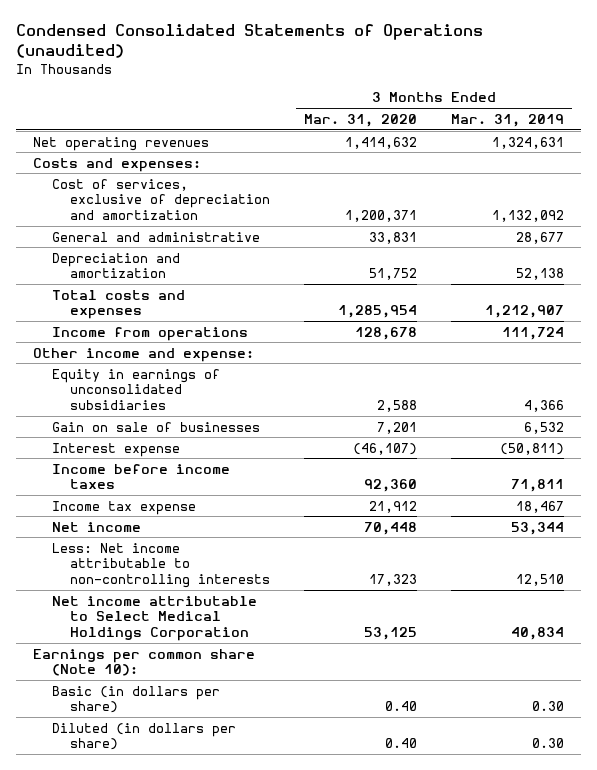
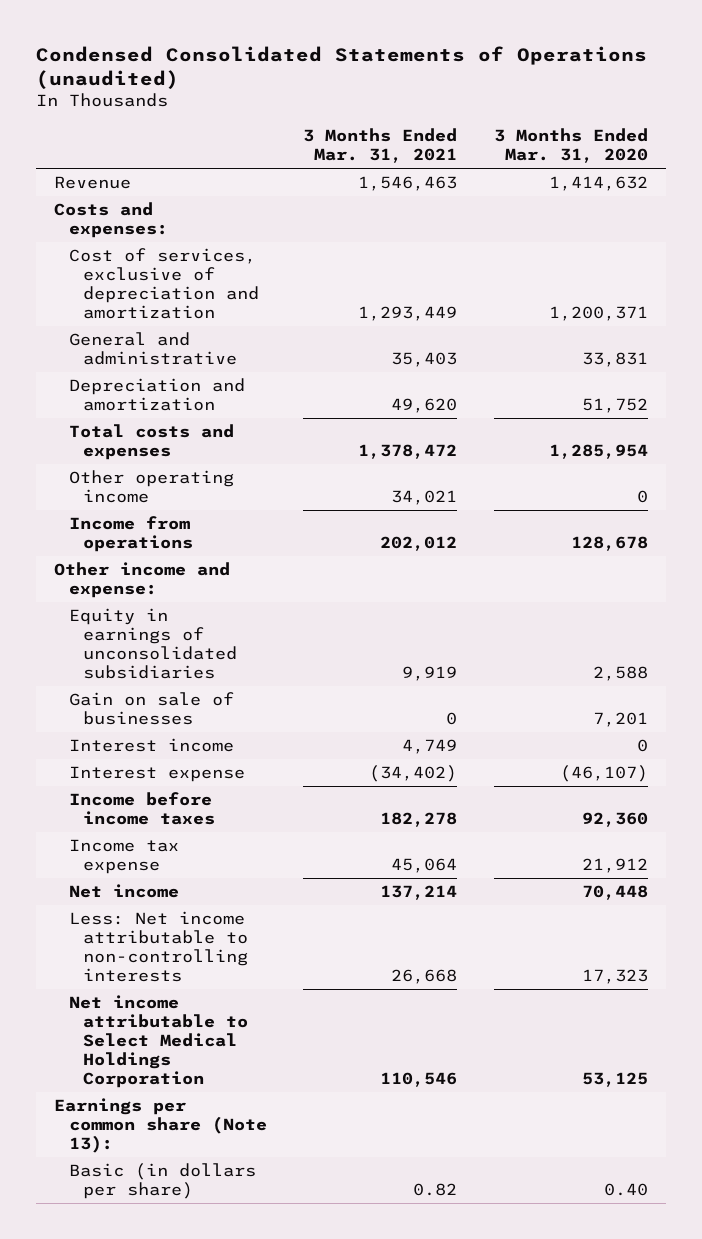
- | 3 Months Ended Mar. 31, 2020 | 3 Months Ended Mar. 31, 2019
+ | 3 Months Ended Mar. 31, 2021 | 3 Months Ended Mar. 31, 2020
- Net operating revenues | 1,414,632 | 1,324,631
+ Revenue | 1,546,463 | 1,414,632
+ Other operating income | 34,021 | 0
+ Interest income | 4,749 | 0
- Earnings per common share (Note 10):
+ Earnings per common share (Note 13):
- Diluted (in dollars per share) | 0.40 | 0.30

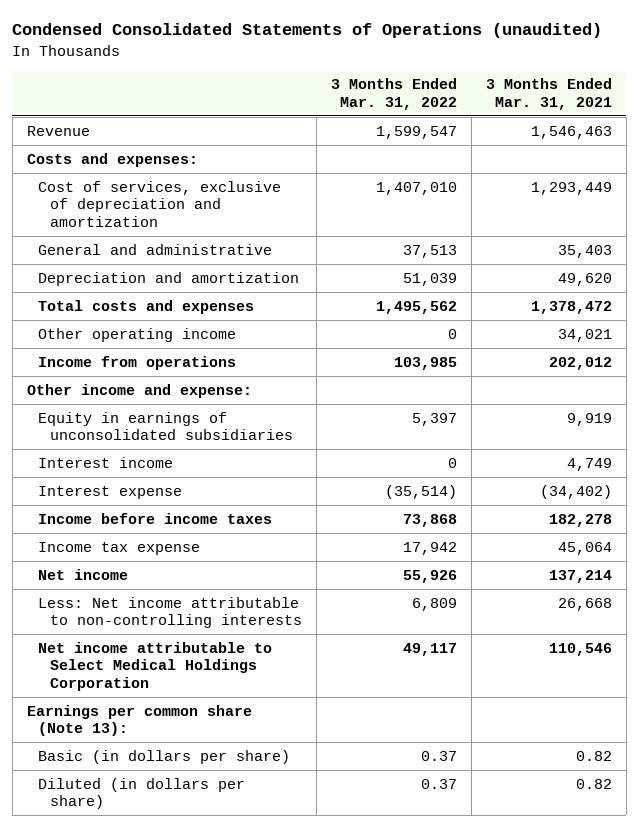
- | 3 Months Ended Mar. 31, 2021 | 3 Months Ended Mar. 31, 2020
+ | 3 Months Ended Mar. 31, 2022 | 3 Months Ended Mar. 31, 2021
- Gain on sale of businesses | 0 | 7,201
+ Diluted (in dollars per share) | 0.37 | 0.82

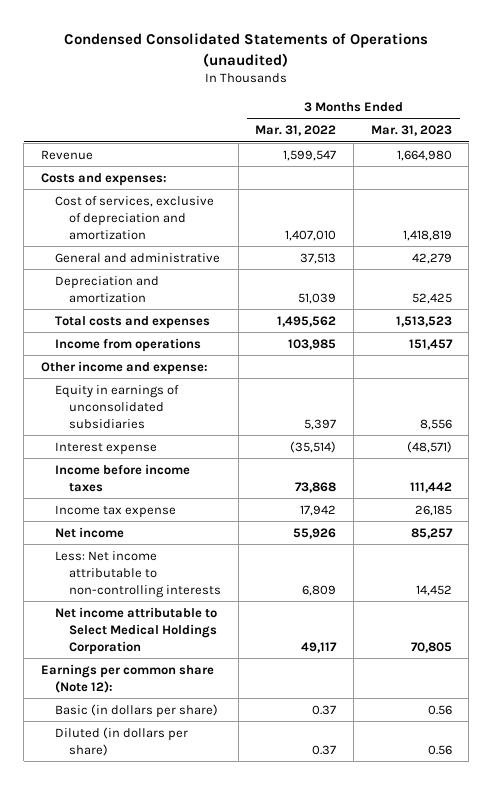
- | 3 Months Ended Mar. 31, 2022 | 3 Months Ended Mar. 31, 2021
+ | 3 Months Ended Mar. 31, 2022 | 3 Months Ended Mar. 31, 2023
- Other operating income | 0 | 34,021
- Interest income | 0 | 4,749
- Earnings per common share (Note 13):
+ Earnings per common share (Note 12):

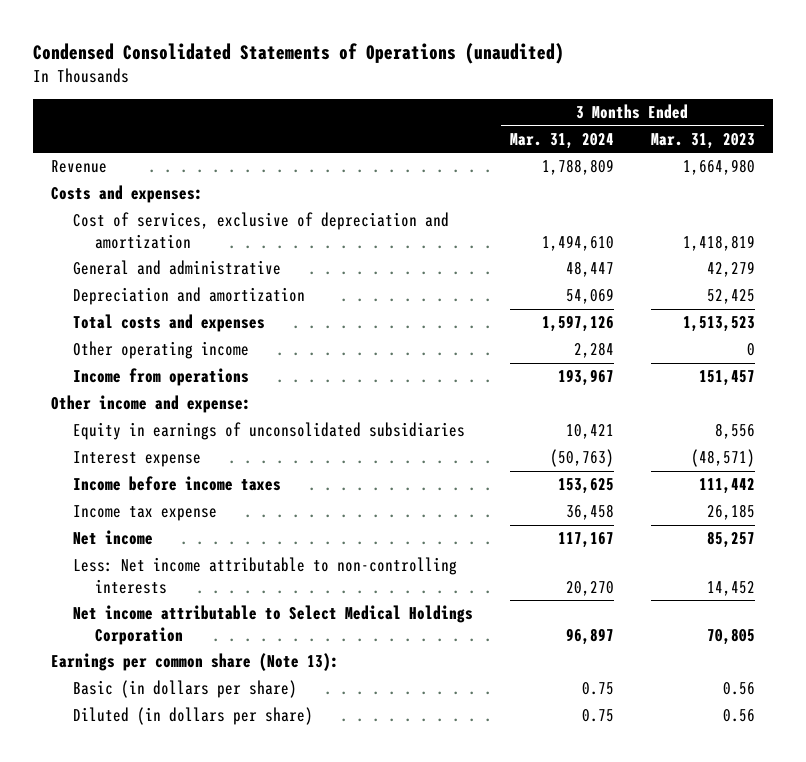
- | 3 Months Ended Mar. 31, 2022 | 3 Months Ended Mar. 31, 2023
+ | 3 Months Ended Mar. 31, 2024 | 3 Months Ended Mar. 31, 2023
+ Other operating income | 2,284 | 0
- Earnings per common share (Note 12):
+ Earnings per common share (Note 13):

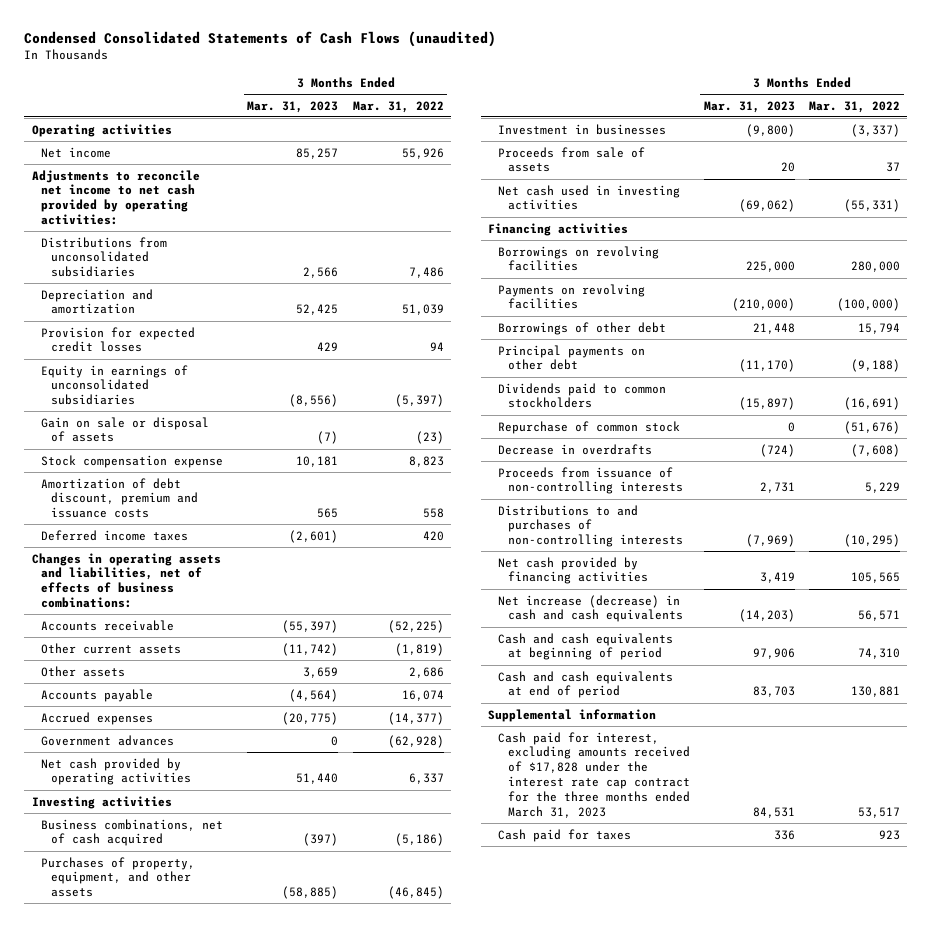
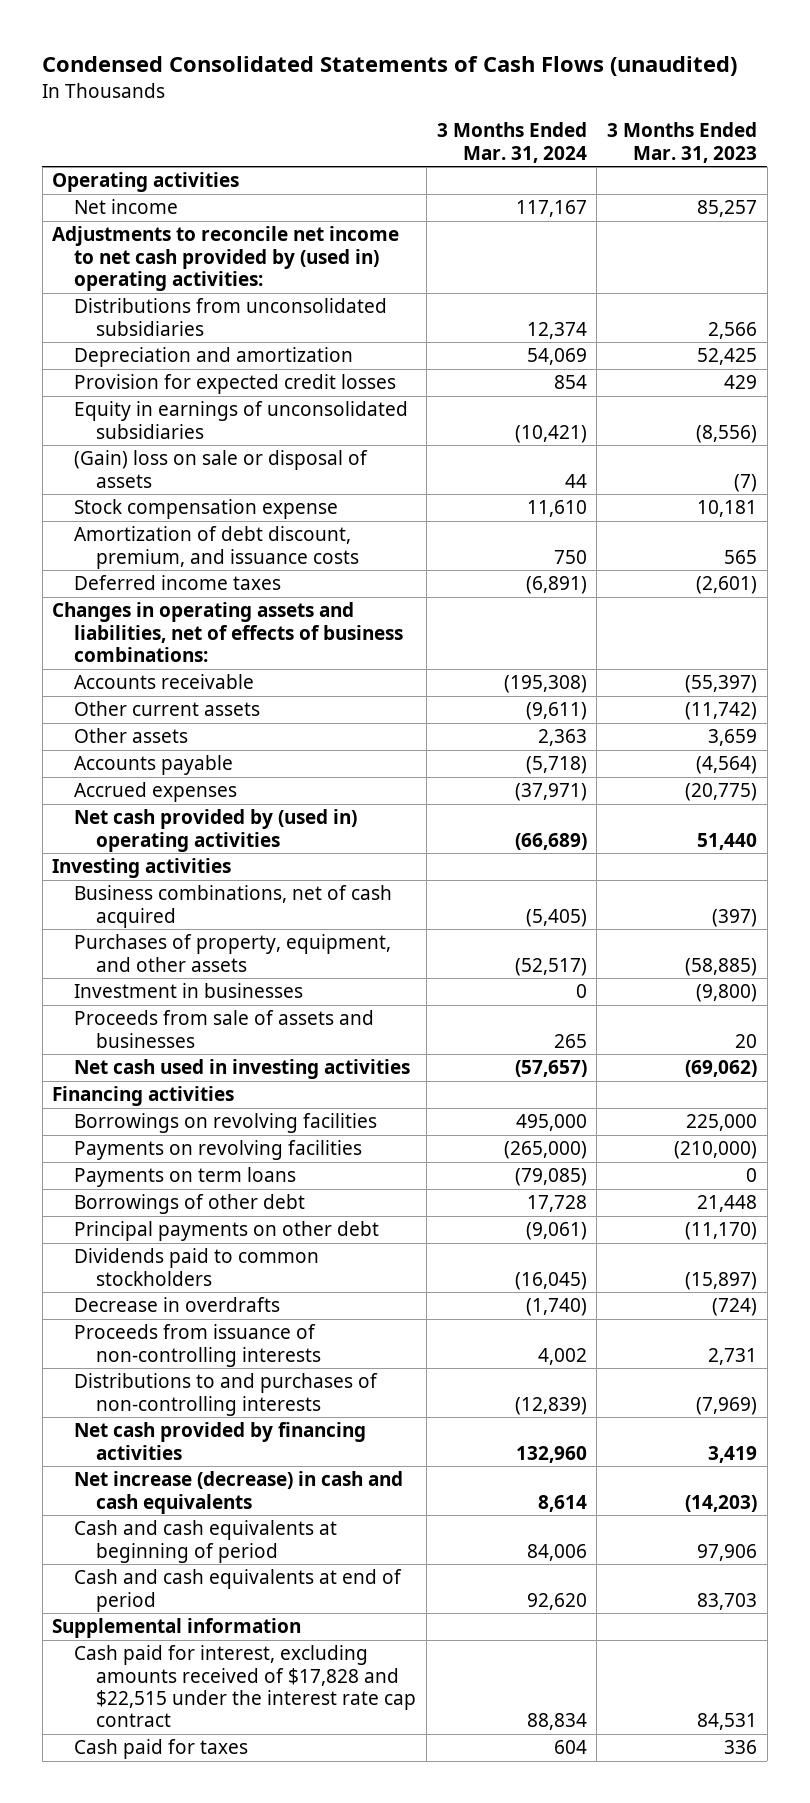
- | 3 Months Ended Mar. 31, 2023 | 3 Months Ended Mar. 31, 2022
+ | 3 Months Ended Mar. 31, 2024 | 3 Months Ended Mar. 31, 2023
- Adjustments to reconcile net income to net cash provided by operating activities:
+ Adjustments to reconcile net income to net cash provided by (used in) operating activities:
- Gain on sale or disposal of assets | (7) | (23)
+ (Gain) loss on sale or disposal of assets | 44 | (7)
- Amortization of debt discount, premium and issuance costs | 565 | 558
+ Amortization of debt discount, premium, and issuance costs | 750 | 565
- Government advances | 0 | (62,928)
- Net cash provided by operating activities | 51,440 | 6,337
+ Net cash provided by (used in) operating activities | (66,689) | 51,440
- Proceeds from sale of assets | 20 | 37
+ Proceeds from sale of assets and businesses | 265 | 20
+ Payments on term loans | (79,085) | 0
- Repurchase of common stock | 0 | (51,676)
- Cash paid for interest, excluding amounts received of $17,828 under the interest rate cap contract for the three months ended March 31, 2023 | 84,531 | 53,517
+ Cash paid for interest, excluding amounts received of $17,828 and $22,515 under the interest rate cap contract | 88,834 | 84,531

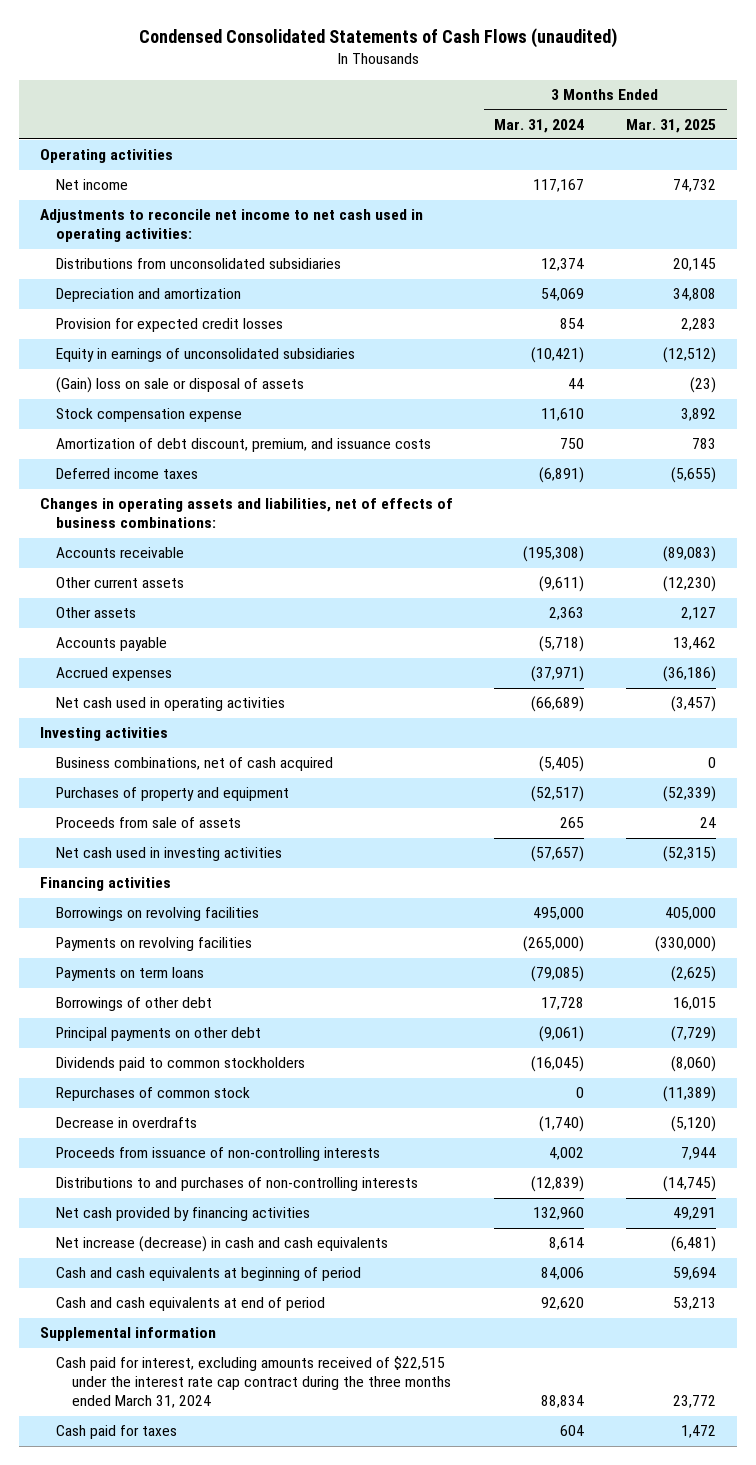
- | 3 Months Ended Mar. 31, 2024 | 3 Months Ended Mar. 31, 2023
+ | 3 Months Ended Mar. 31, 2024 | 3 Months Ended Mar. 31, 2025
- Adjustments to reconcile net income to net cash provided by (used in) operating activities:
+ Adjustments to reconcile net income to net cash used in operating activities:
- Net cash provided by (used in) operating activities | (66,689) | 51,440
+ Net cash used in operating activities | (66,689) | (3,457)
- Purchases of property, equipment, and other assets | (52,517) | (58,885)
- Investment in businesses | 0 | (9,800)
- Proceeds from sale of assets and businesses | 265 | 20
+ Purchases of property and equipment | (52,517) | (52,339)
+ Proceeds from sale of assets | 265 | 24
+ Repurchases of common stock | 0 | (11,389)
- Cash paid for interest, excluding amounts received of $17,828 and $22,515 under the interest rate cap contract | 88,834 | 84,531
+ Cash paid for interest, excluding amounts received of $22,515 under the interest rate cap contract during the three months ended March 31, 2024 | 88,834 | 23,772

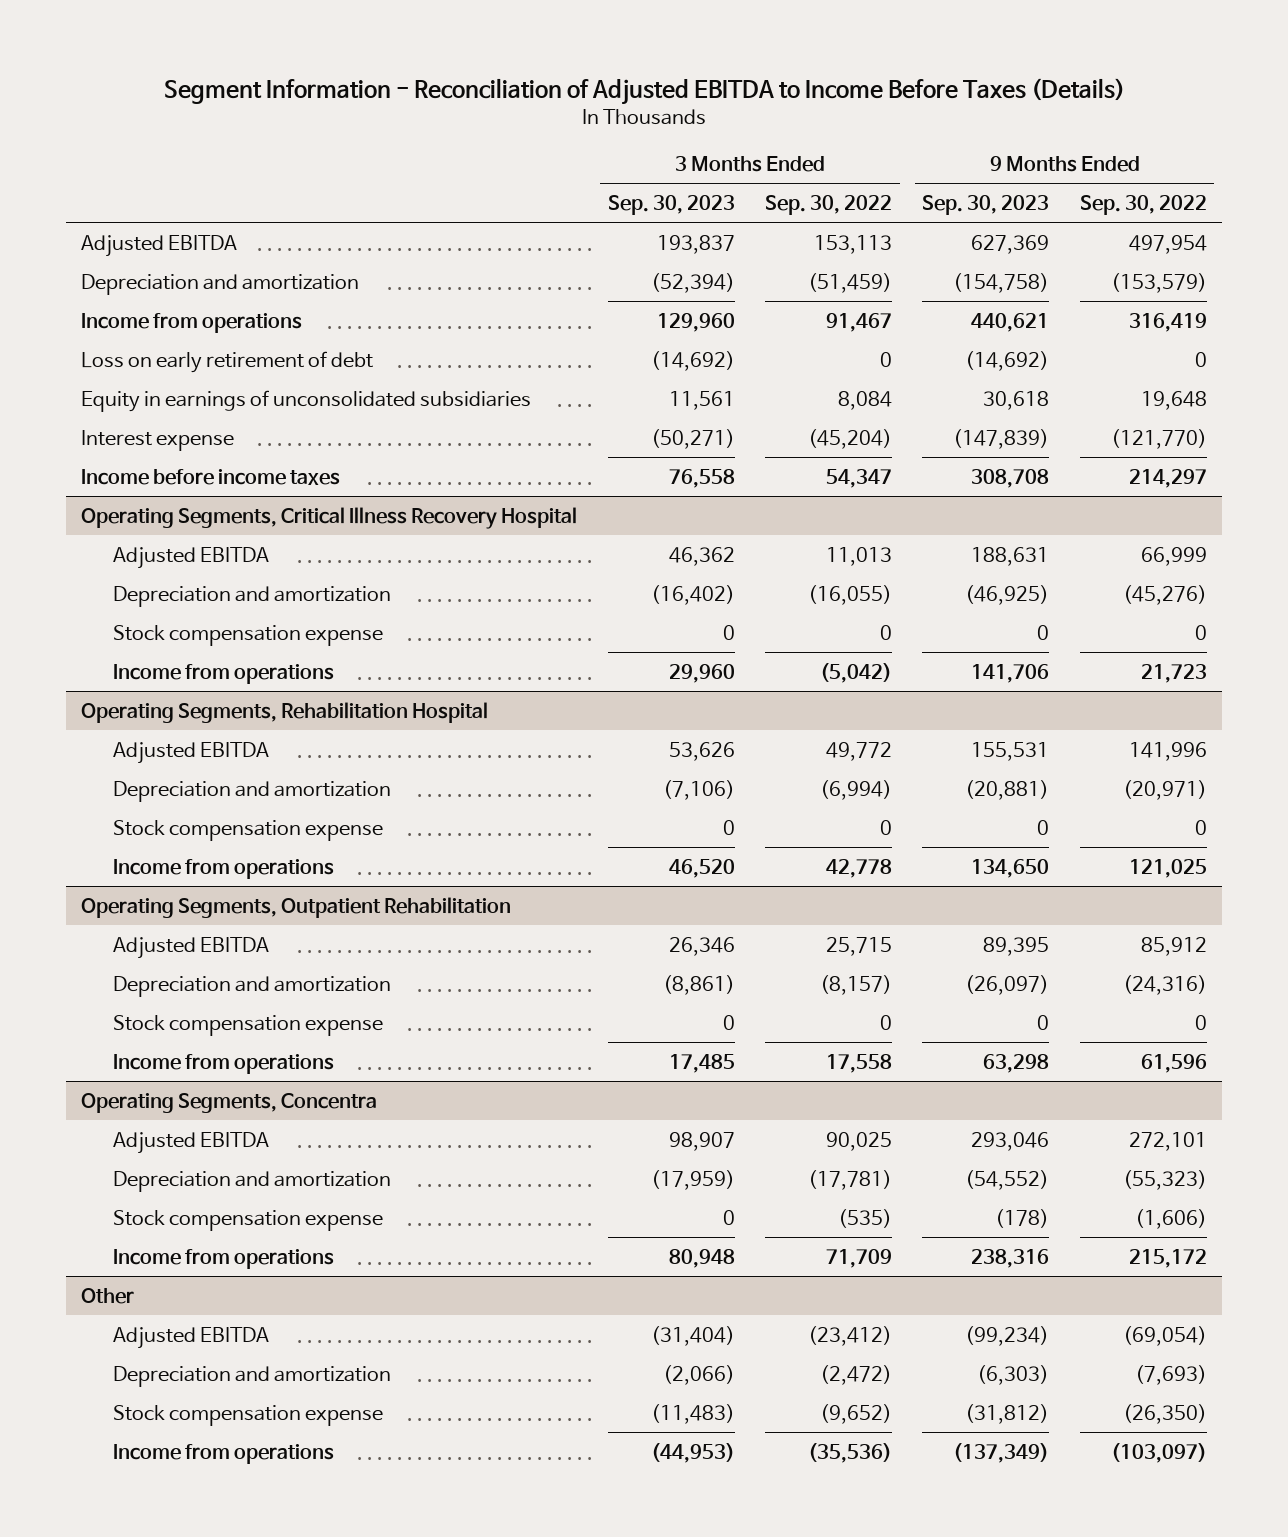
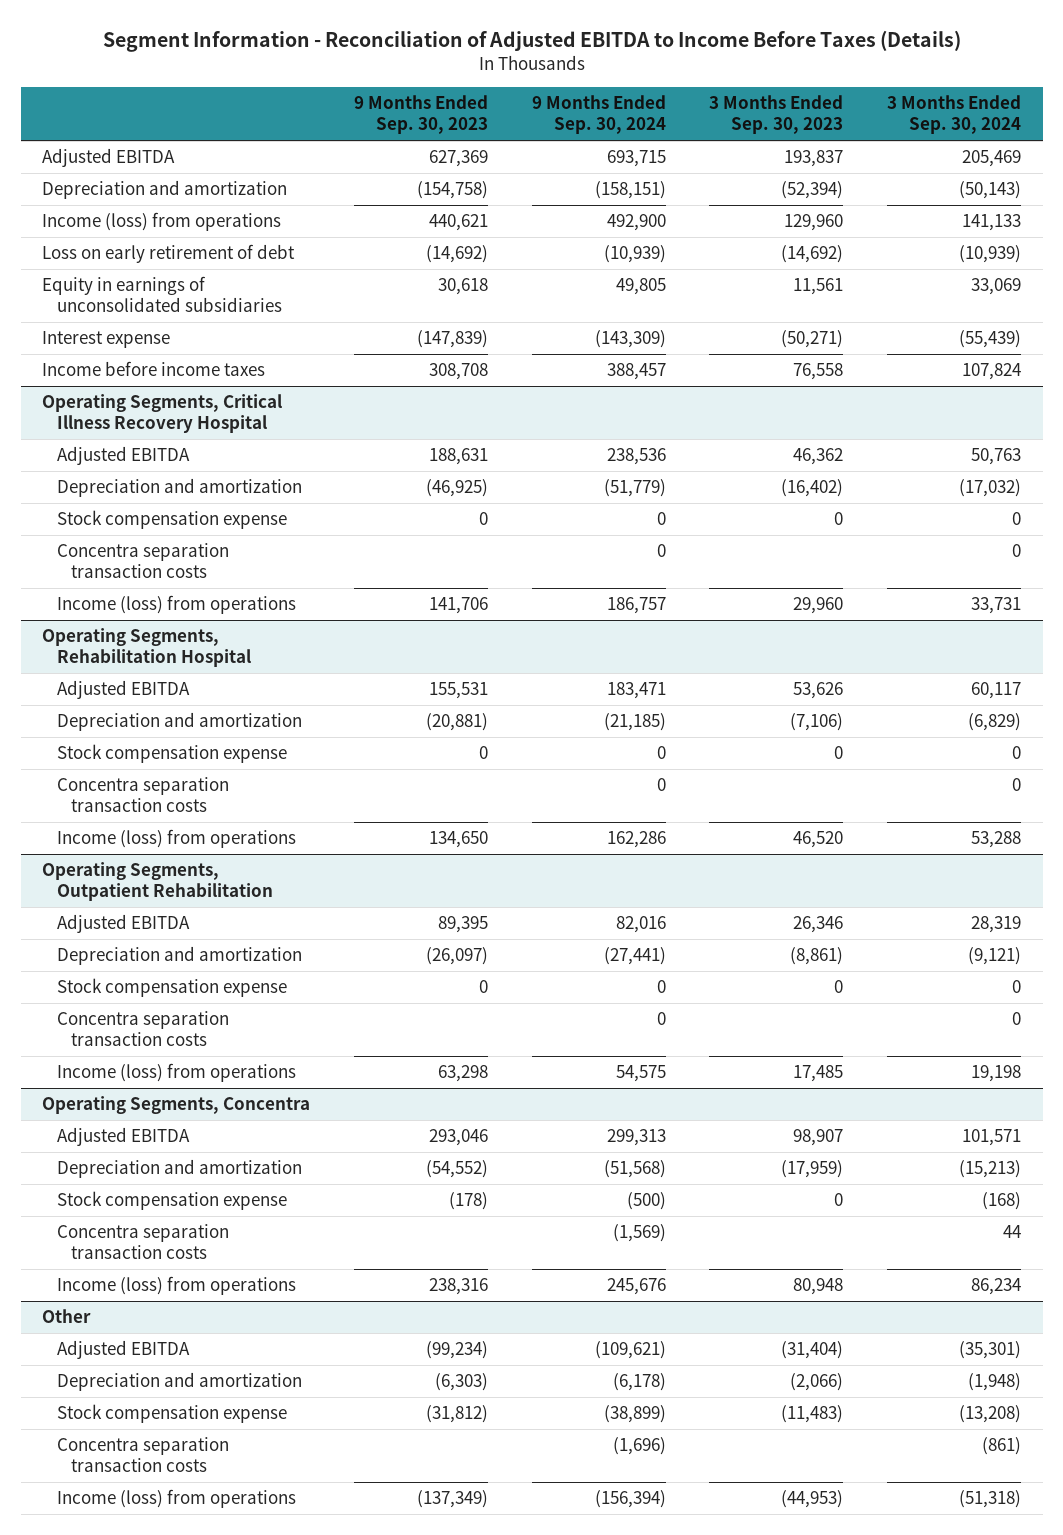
- | 3 Months Ended Sep. 30, 2023 | 3 Months Ended Sep. 30, 2022 | 9 Months Ended Sep. 30, 2023 | 9 Months Ended Sep. 30, 2022
+ | 9 Months Ended Sep. 30, 2023 | 9 Months Ended Sep. 30, 2024 | 3 Months Ended Sep. 30, 2023 | 3 Months Ended Sep. 30, 2024
- Income from operations | 129,960 | 91,467 | 440,621 | 316,419
+ Income (loss) from operations | 440,621 | 492,900 | 129,960 | 141,133
@ Operating Segments, Critical Illness Recovery Hospital
- Income from operations | 29,960 | (5,042) | 141,706 | 21,723
+ Concentra separation transaction costs | | 0 | | 0
+ Income (loss) from operations | 141,706 | 186,757 | 29,960 | 33,731
@ Operating Segments, Rehabilitation Hospital
- Income from operations | 46,520 | 42,778 | 134,650 | 121,025
+ Concentra separation transaction costs | | 0 | | 0
+ Income (loss) from operations | 134,650 | 162,286 | 46,520 | 53,288
@ Operating Segments, Outpatient Rehabilitation
- Income from operations | 17,485 | 17,558 | 63,298 | 61,596
+ Concentra separation transaction costs | | 0 | | 0
+ Income (loss) from operations | 63,298 | 54,575 | 17,485 | 19,198
@ Operating Segments, Concentra
- Income from operations | 80,948 | 71,709 | 238,316 | 215,172
+ Concentra separation transaction costs | | (1,569) | | 44
+ Income (loss) from operations | 238,316 | 245,676 | 80,948 | 86,234
@ Other
- Income from operations | (44,953) | (35,536) | (137,349) | (103,097)
+ Concentra separation transaction costs | | (1,696) | | (861)
+ Income (loss) from operations | (137,349) | (156,394) | (44,953) | (51,318)

